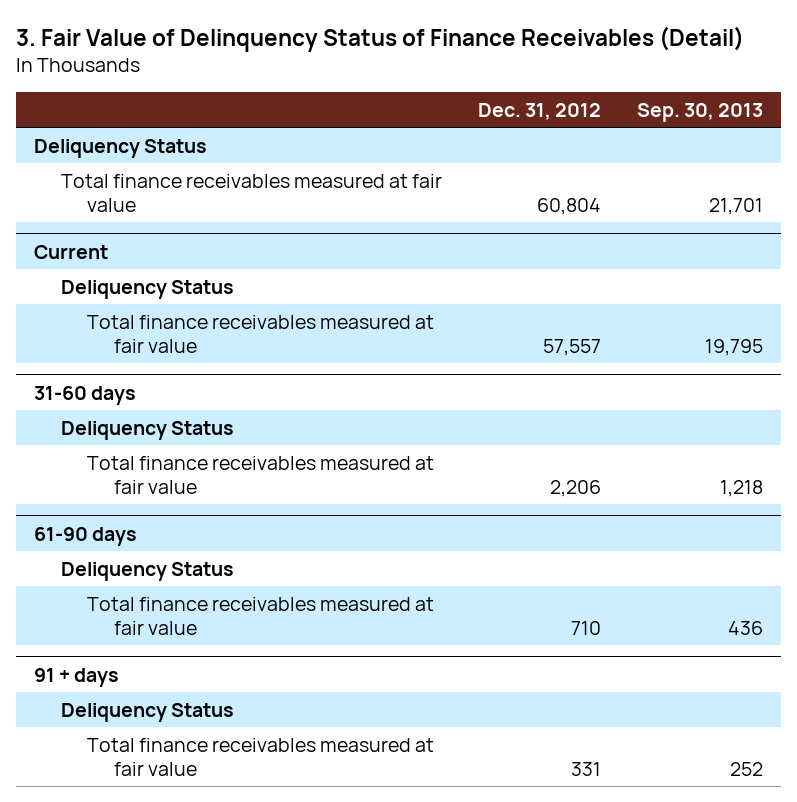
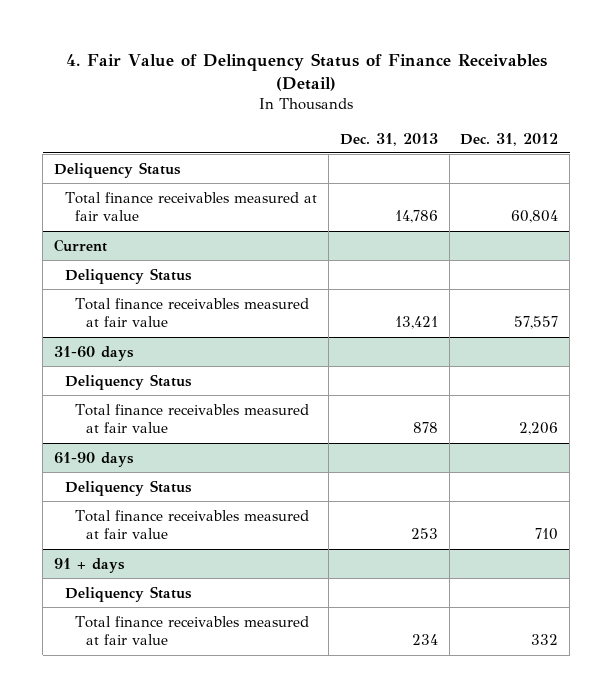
- 3. Fair Value of Delinquency Status of Finance Receivables (Detail)
+ 4. Fair Value of Delinquency Status of Finance Receivables (Detail)
- | Dec. 31, 2012 | Sep. 30, 2013
+ | Dec. 31, 2013 | Dec. 31, 2012
@ 91 + days
- Total finance receivables measured at fair value | 331 | 252
+ Total finance receivables measured at fair value | 234 | 332

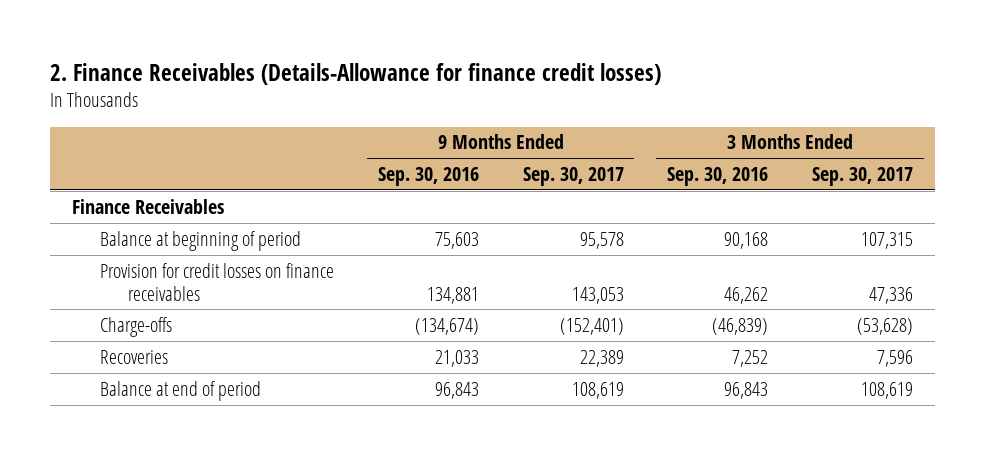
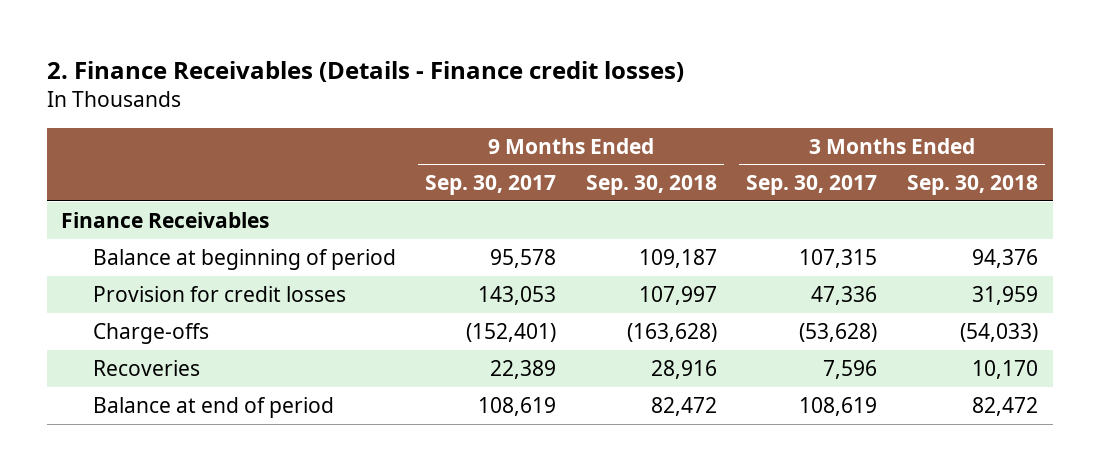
- 2. Finance Receivables (Details-Allowance for finance credit losses)
+ 2. Finance Receivables (Details - Finance credit losses)
- | 9 Months Ended Sep. 30, 2016 | 9 Months Ended Sep. 30, 2017 | 3 Months Ended Sep. 30, 2016 | 3 Months Ended Sep. 30, 2017
+ | 9 Months Ended Sep. 30, 2017 | 9 Months Ended Sep. 30, 2018 | 3 Months Ended Sep. 30, 2017 | 3 Months Ended Sep. 30, 2018
- Provision for credit losses on finance receivables | 134,881 | 143,053 | 46,262 | 47,336
+ Provision for credit losses | 143,053 | 107,997 | 47,336 | 31,959

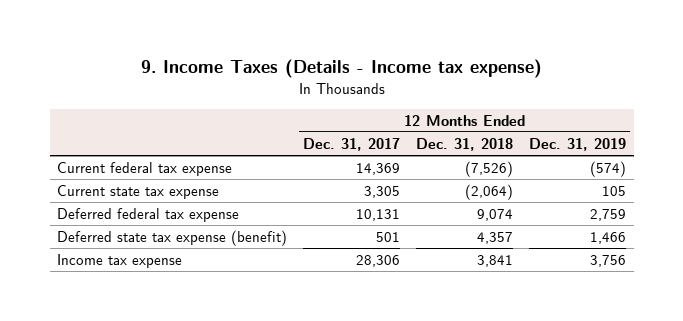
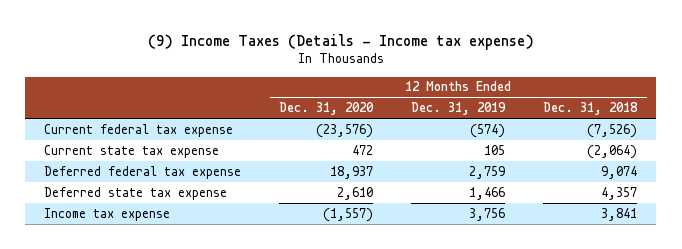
- 9. Income Taxes (Details - Income tax expense)
+ (9) Income Taxes (Details - Income tax expense)
- | 12 Months Ended Dec. 31, 2017 | 12 Months Ended Dec. 31, 2018 | 12 Months Ended Dec. 31, 2019
+ | 12 Months Ended Dec. 31, 2020 | 12 Months Ended Dec. 31, 2019 | 12 Months Ended Dec. 31, 2018
- Deferred state tax expense (benefit) | 501 | 4,357 | 1,466
+ Deferred state tax expense | 2,610 | 1,466 | 4,357

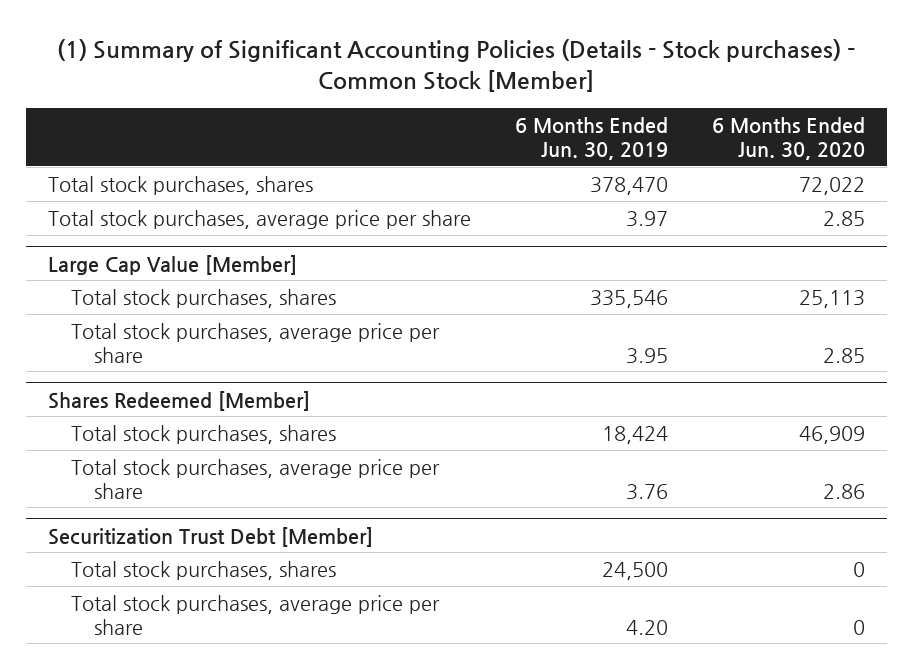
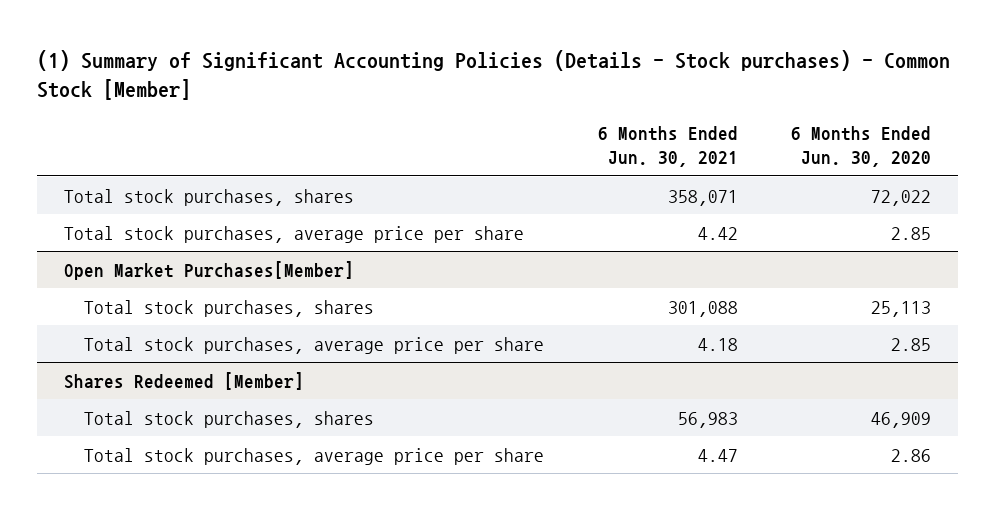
- | 6 Months Ended Jun. 30, 2019 | 6 Months Ended Jun. 30, 2020
+ | 6 Months Ended Jun. 30, 2021 | 6 Months Ended Jun. 30, 2020
- Large Cap Value [Member]
+ Open Market Purchases[Member]
- Securitization Trust Debt [Member]
- Total stock purchases, shares | 24,500 | 0
- Total stock purchases, average price per share | 4.20 | 0

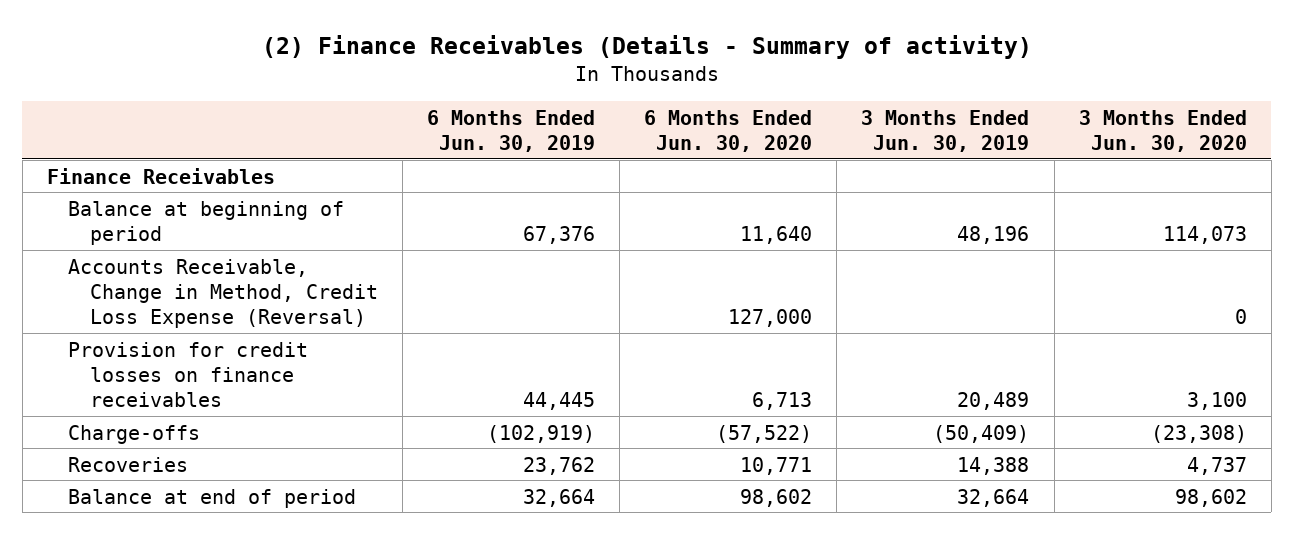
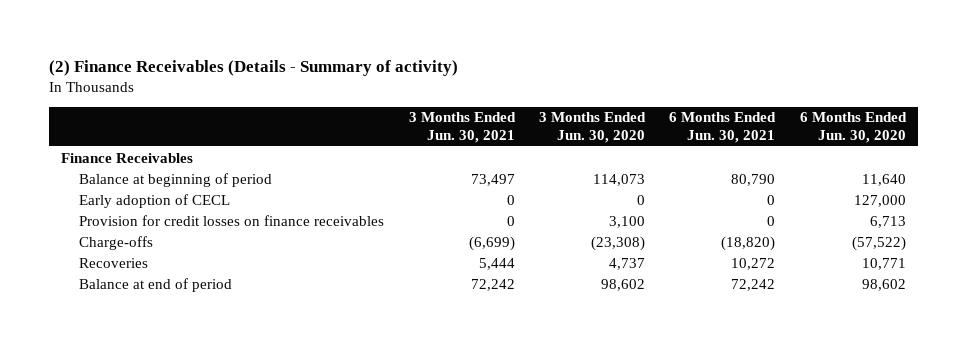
- | 6 Months Ended Jun. 30, 2019 | 6 Months Ended Jun. 30, 2020 | 3 Months Ended Jun. 30, 2019 | 3 Months Ended Jun. 30, 2020
+ | 3 Months Ended Jun. 30, 2021 | 3 Months Ended Jun. 30, 2020 | 6 Months Ended Jun. 30, 2021 | 6 Months Ended Jun. 30, 2020
- Accounts Receivable, Change in Method, Credit Loss Expense (Reversal) | | 127,000 | | 0
+ Early adoption of CECL | 0 | 0 | 0 | 127,000

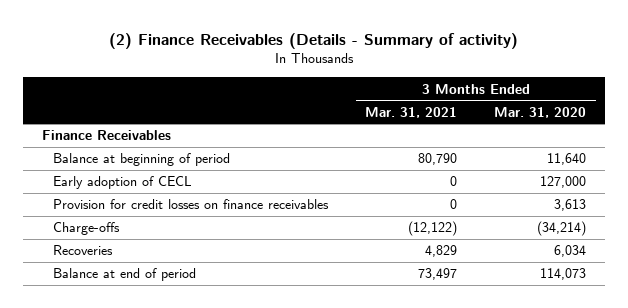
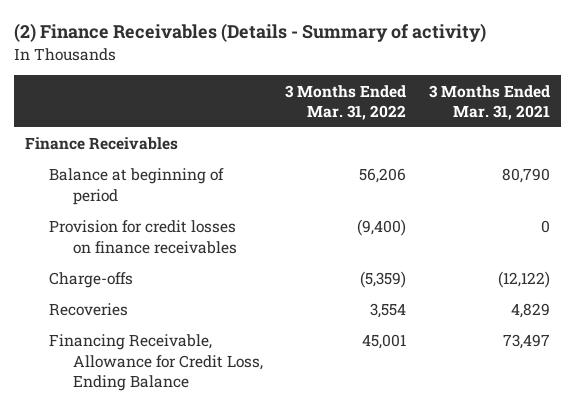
- | 3 Months Ended Mar. 31, 2021 | 3 Months Ended Mar. 31, 2020
+ | 3 Months Ended Mar. 31, 2022 | 3 Months Ended Mar. 31, 2021
- Early adoption of CECL | 0 | 127,000
- Balance at end of period | 73,497 | 114,073
+ Financing Receivable, Allowance for Credit Loss, Ending Balance | 45,001 | 73,497

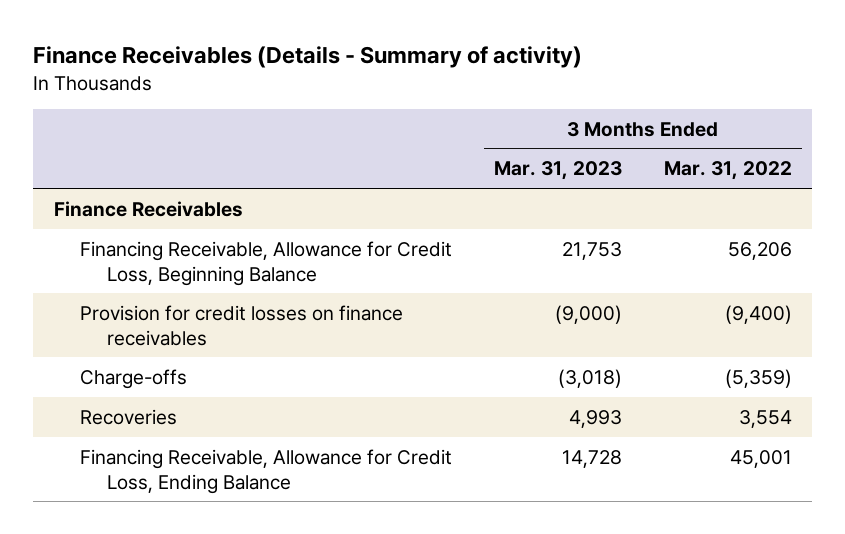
- (2) Finance Receivables (Details - Summary of activity)
+ Finance Receivables (Details - Summary of activity)
- | 3 Months Ended Mar. 31, 2022 | 3 Months Ended Mar. 31, 2021
+ | 3 Months Ended Mar. 31, 2023 | 3 Months Ended Mar. 31, 2022
- Balance at beginning of period | 56,206 | 80,790
+ Financing Receivable, Allowance for Credit Loss, Beginning Balance | 21,753 | 56,206

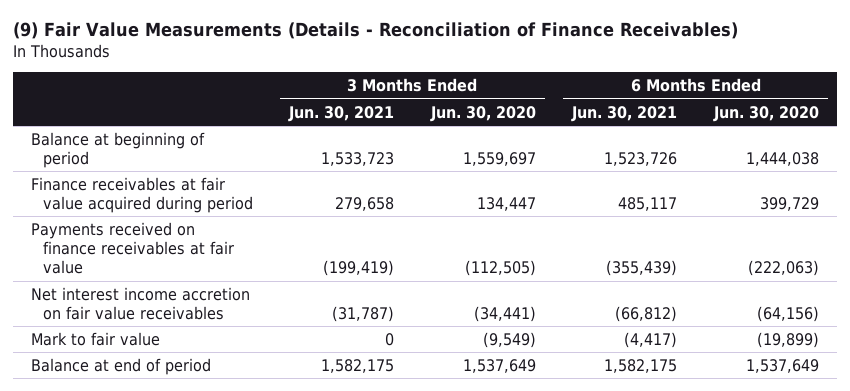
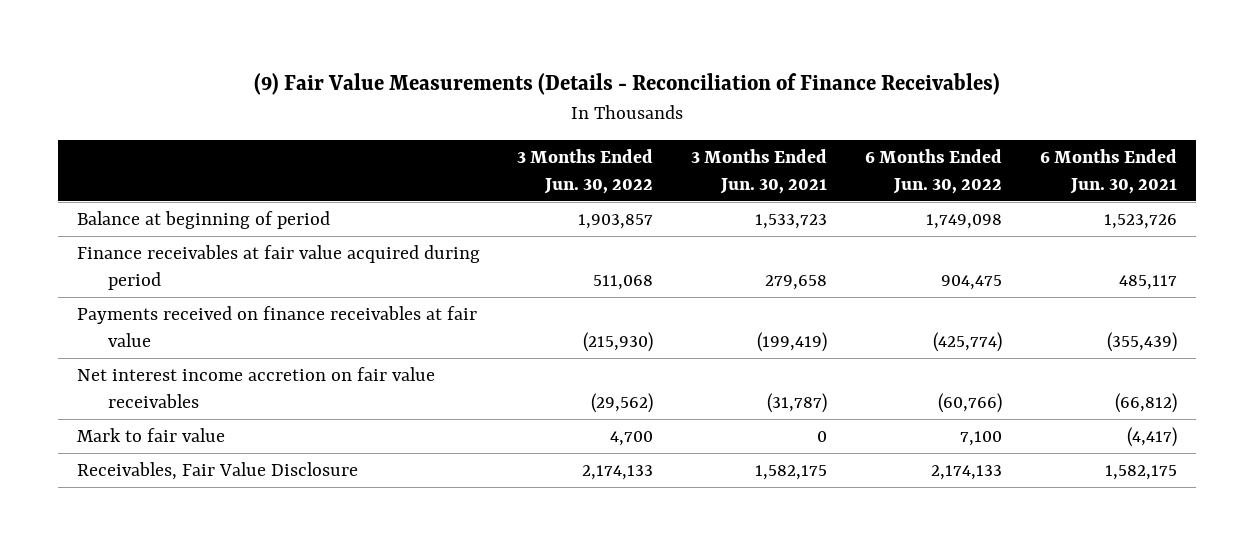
- | 3 Months Ended Jun. 30, 2021 | 3 Months Ended Jun. 30, 2020 | 6 Months Ended Jun. 30, 2021 | 6 Months Ended Jun. 30, 2020
+ | 3 Months Ended Jun. 30, 2022 | 3 Months Ended Jun. 30, 2021 | 6 Months Ended Jun. 30, 2022 | 6 Months Ended Jun. 30, 2021
- Balance at end of period | 1,582,175 | 1,537,649 | 1,582,175 | 1,537,649
+ Receivables, Fair Value Disclosure | 2,174,133 | 1,582,175 | 2,174,133 | 1,582,175

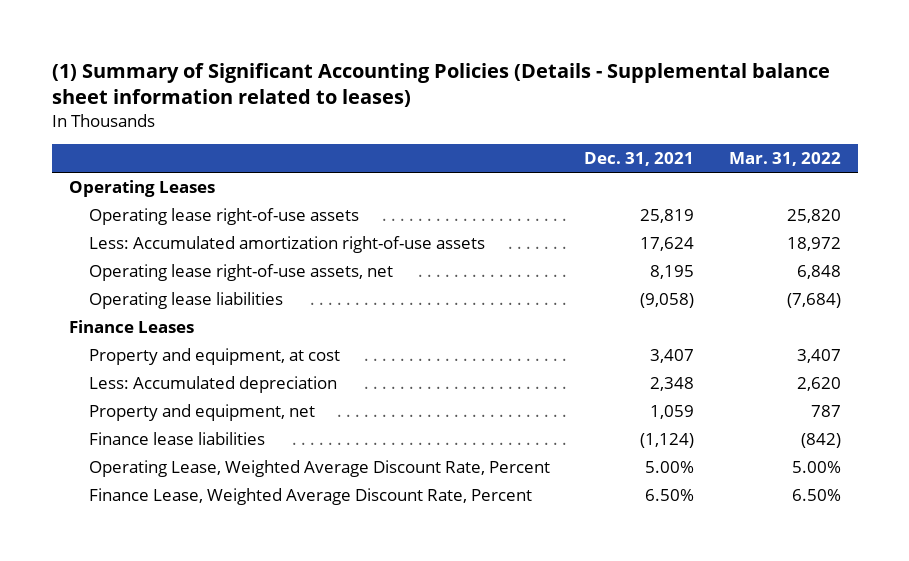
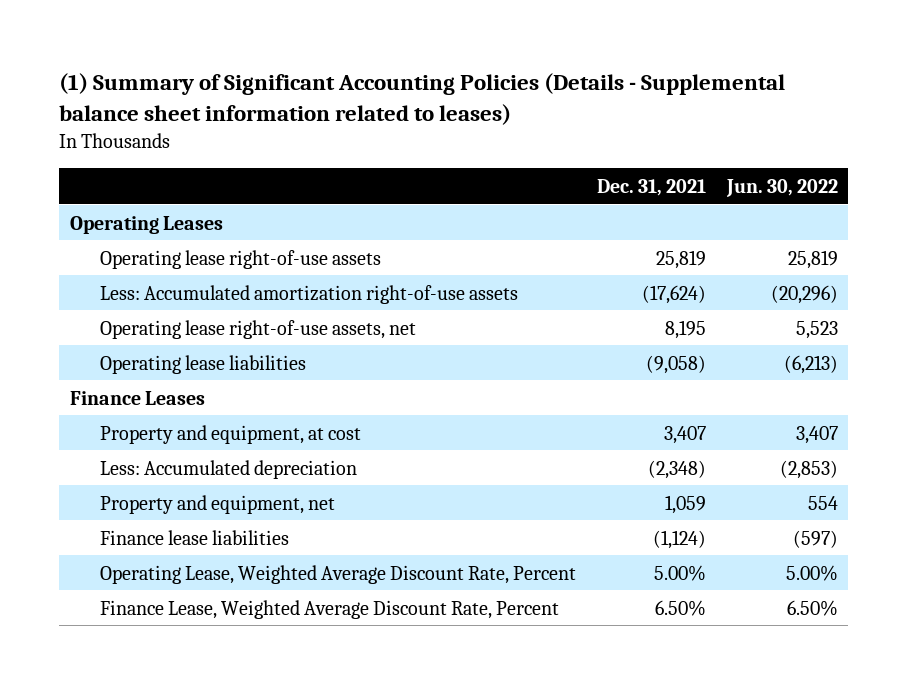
- | Dec. 31, 2021 | Mar. 31, 2022
+ | Dec. 31, 2021 | Jun. 30, 2022
- Less: Accumulated amortization right-of-use assets | 17,624 | 18,972
+ Less: Accumulated amortization right-of-use assets | (17,624) | (20,296)
- Less: Accumulated depreciation | 2,348 | 2,620
+ Less: Accumulated depreciation | (2,348) | (2,853)

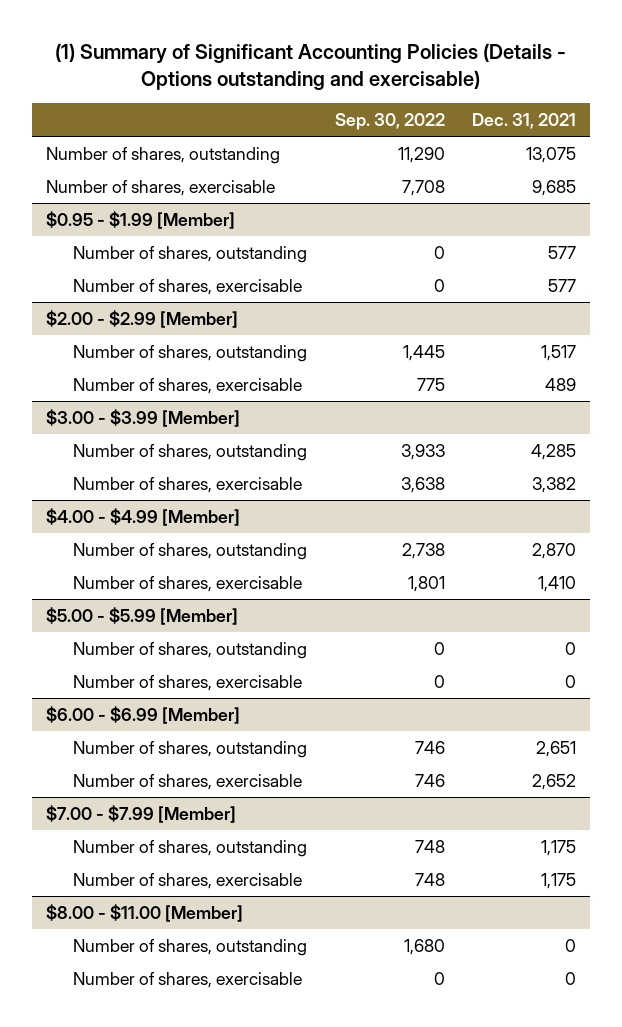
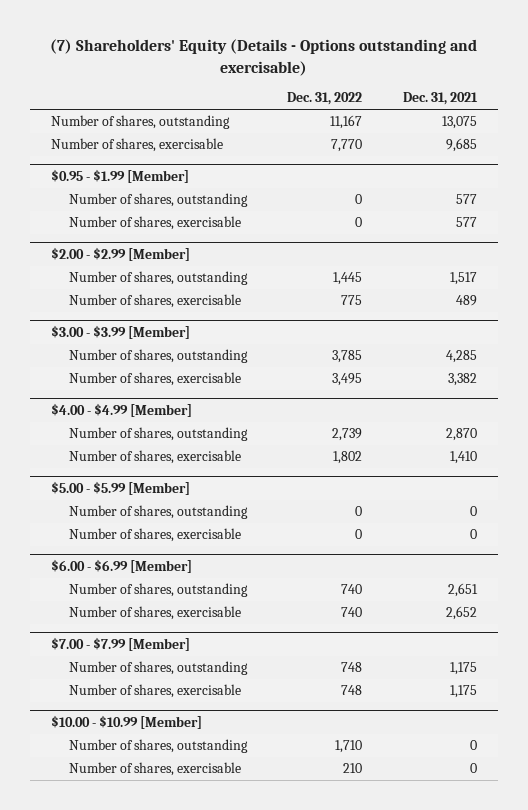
- (1) Summary of Significant Accounting Policies (Details - Options outstanding and exercisable)
+ (7) Shareholders' Equity (Details - Options outstanding and exercisable)
- | Sep. 30, 2022 | Dec. 31, 2021
+ | Dec. 31, 2022 | Dec. 31, 2021
- $8.00 - $11.00 [Member]
+ $10.00 - $10.99 [Member]

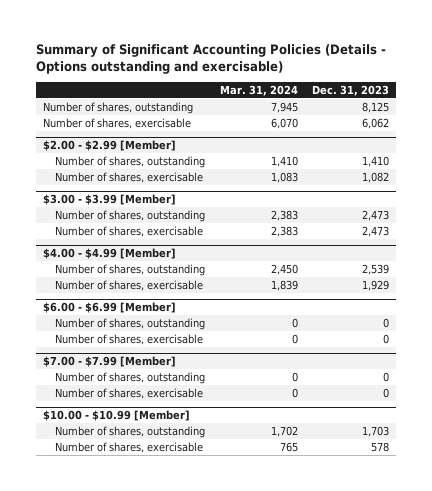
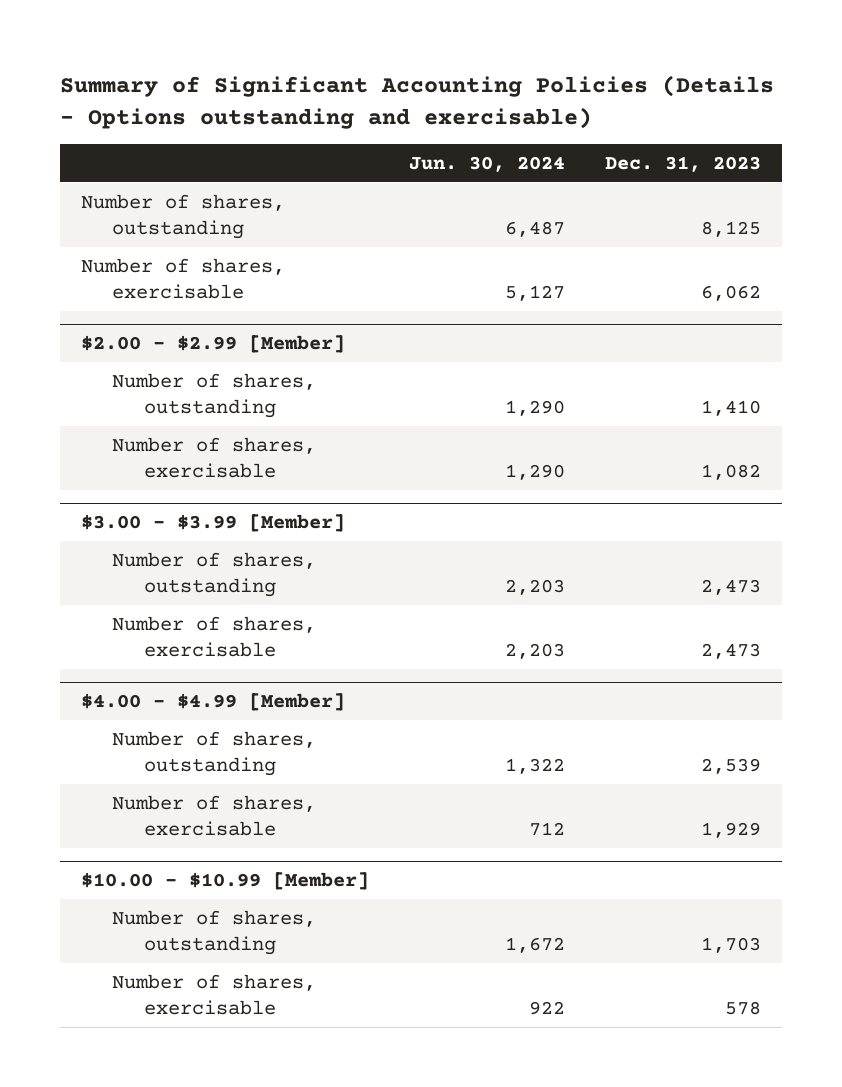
- | Mar. 31, 2024 | Dec. 31, 2023
+ | Jun. 30, 2024 | Dec. 31, 2023
- $6.00 - $6.99 [Member]
- Number of shares, outstanding | 0 | 0
- Number of shares, exercisable | 0 | 0
- $7.00 - $7.99 [Member]
- Number of shares, outstanding | 0 | 0
- Number of shares, exercisable | 0 | 0

